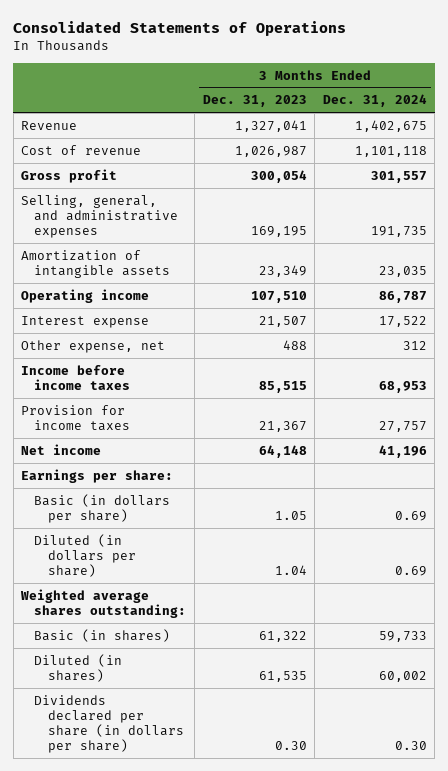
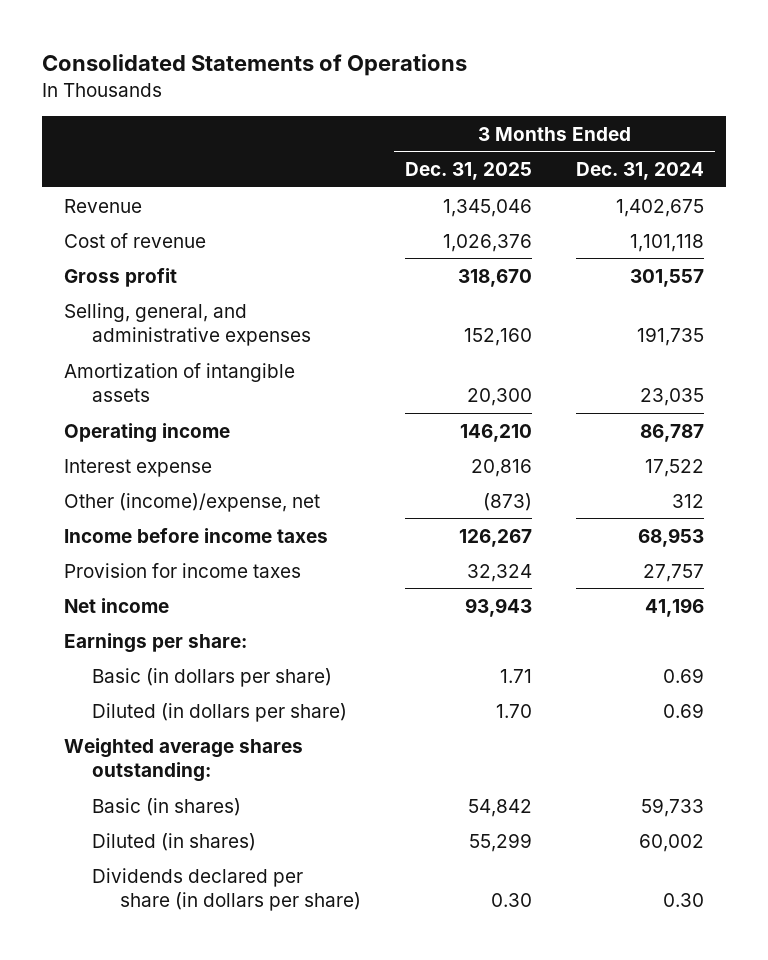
- | 3 Months Ended Dec. 31, 2023 | 3 Months Ended Dec. 31, 2024
+ | 3 Months Ended Dec. 31, 2025 | 3 Months Ended Dec. 31, 2024
- Other expense, net | 488 | 312
+ Other (income)/expense, net | (873) | 312

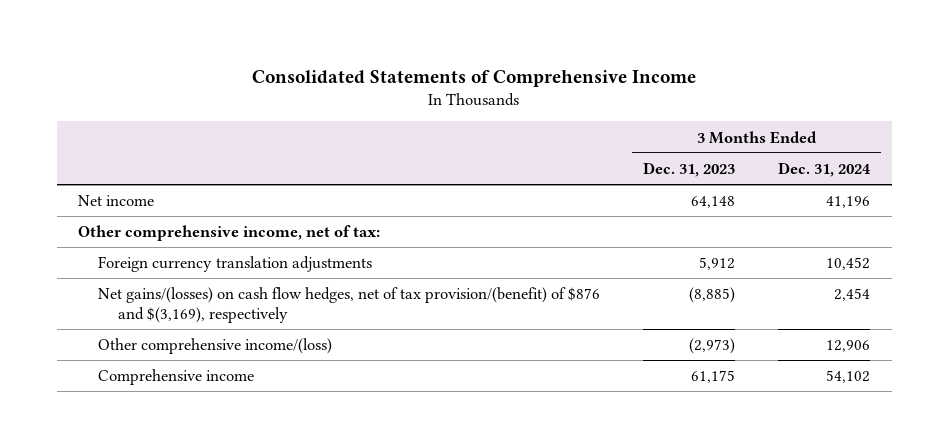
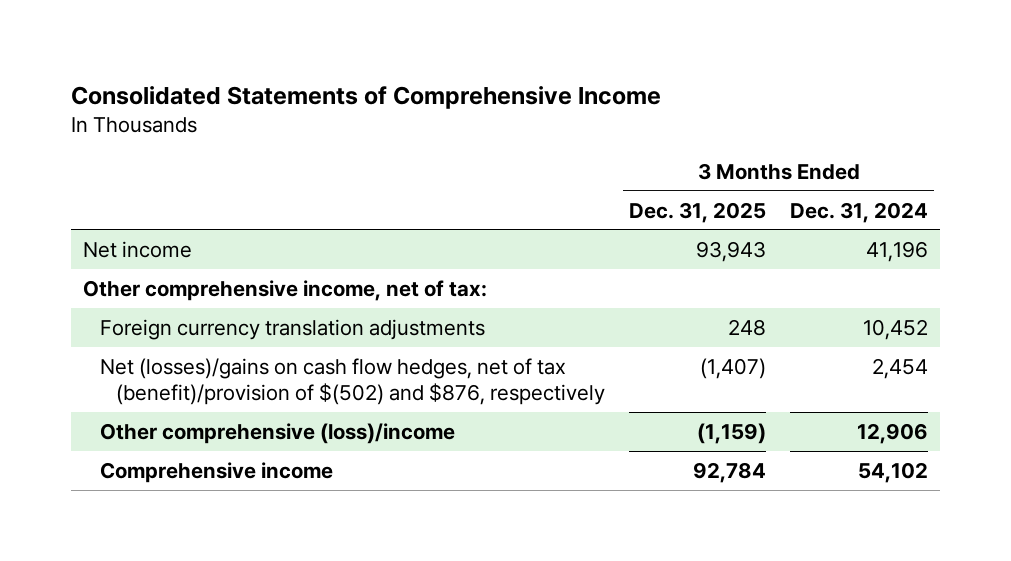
- | 3 Months Ended Dec. 31, 2023 | 3 Months Ended Dec. 31, 2024
+ | 3 Months Ended Dec. 31, 2025 | 3 Months Ended Dec. 31, 2024
- Net gains/(losses) on cash flow hedges, net of tax provision/(benefit) of $876 and $(3,169), respectively | (8,885) | 2,454
- Other comprehensive income/(loss) | (2,973) | 12,906
+ Net (losses)/gains on cash flow hedges, net of tax (benefit)/provision of $(502) and $876, respectively | (1,407) | 2,454
+ Other comprehensive (loss)/income | (1,159) | 12,906

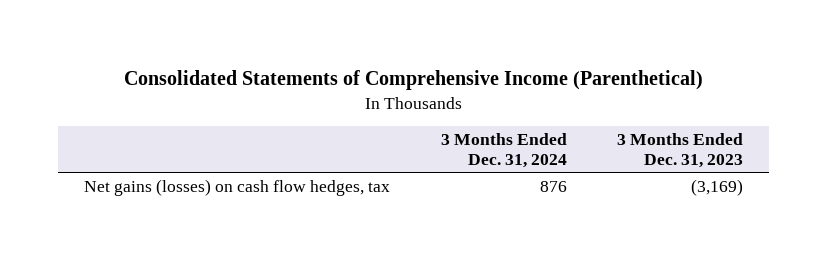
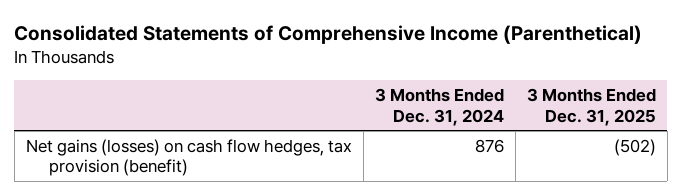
- | 3 Months Ended Dec. 31, 2024 | 3 Months Ended Dec. 31, 2023
+ | 3 Months Ended Dec. 31, 2024 | 3 Months Ended Dec. 31, 2025
- Net gains (losses) on cash flow hedges, tax | 876 | (3,169)
+ Net gains (losses) on cash flow hedges, tax provision (benefit) | 876 | (502)

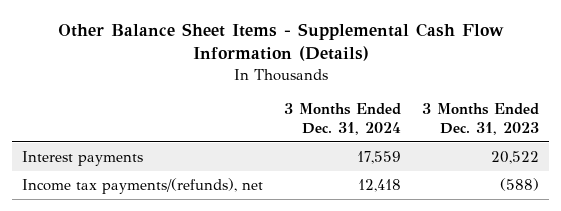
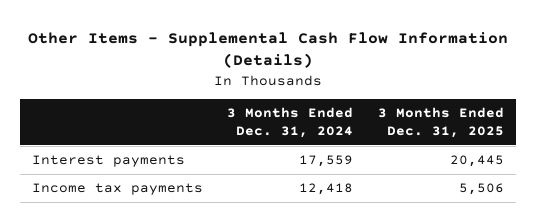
- Other Balance Sheet Items - Supplemental Cash Flow Information (Details)
+ Other Items - Supplemental Cash Flow Information (Details)
- | 3 Months Ended Dec. 31, 2024 | 3 Months Ended Dec. 31, 2023
+ | 3 Months Ended Dec. 31, 2024 | 3 Months Ended Dec. 31, 2025
- Income tax payments/(refunds), net | 12,418 | (588)
+ Income tax payments | 12,418 | 5,506

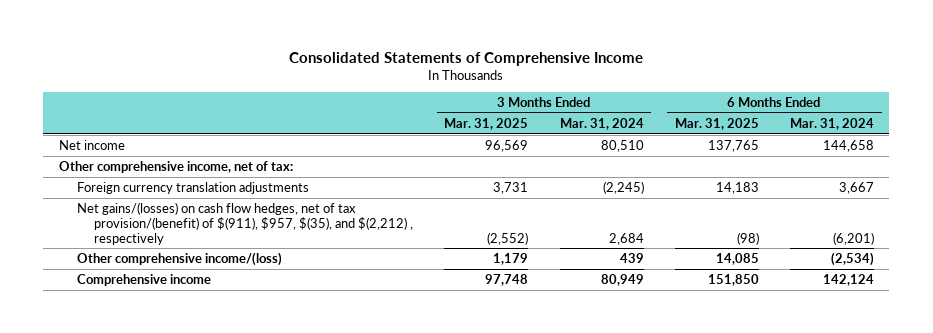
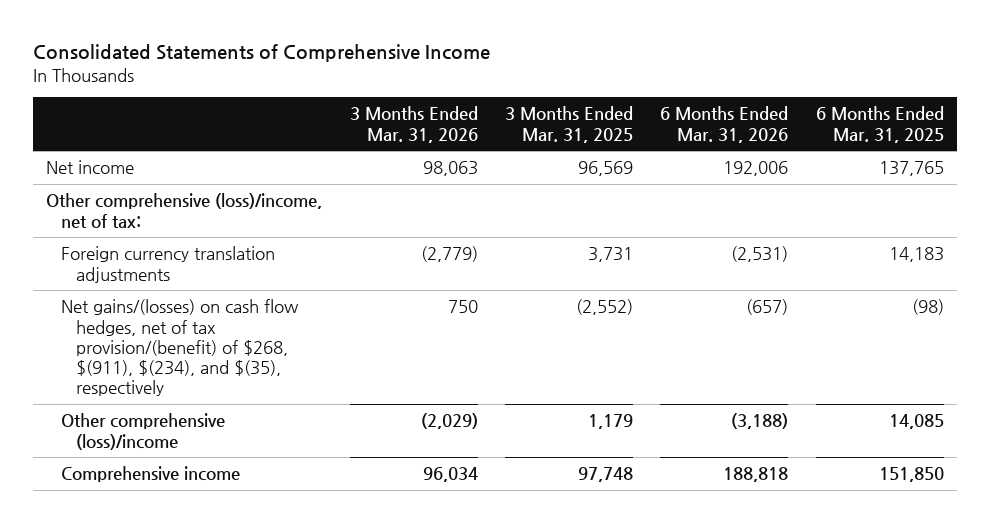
- | 3 Months Ended Mar. 31, 2025 | 3 Months Ended Mar. 31, 2024 | 6 Months Ended Mar. 31, 2025 | 6 Months Ended Mar. 31, 2024
+ | 3 Months Ended Mar. 31, 2026 | 3 Months Ended Mar. 31, 2025 | 6 Months Ended Mar. 31, 2026 | 6 Months Ended Mar. 31, 2025
- Other comprehensive income, net of tax:
+ Other comprehensive (loss)/income, net of tax:
- Net gains/(losses) on cash flow hedges, net of tax provision/(benefit) of $(911), $957, $(35), and $(2,212) , respectively | (2,552) | 2,684 | (98) | (6,201)
- Other comprehensive income/(loss) | 1,179 | 439 | 14,085 | (2,534)
+ Net gains/(losses) on cash flow hedges, net of tax provision/(benefit) of $268, $(911), $(234), and $(35), respectively | 750 | (2,552) | (657) | (98)
+ Other comprehensive (loss)/income | (2,029) | 1,179 | (3,188) | 14,085

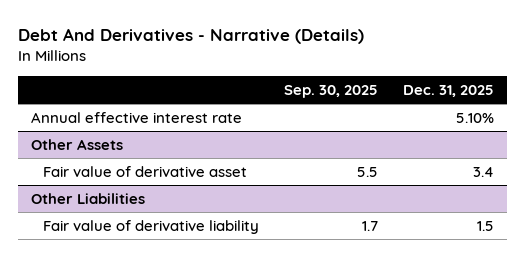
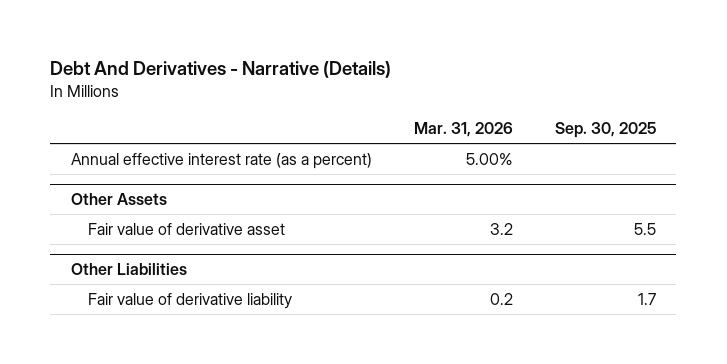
- | Sep. 30, 2025 | Dec. 31, 2025
+ | Mar. 31, 2026 | Sep. 30, 2025
- Annual effective interest rate | | 5.10%
+ Annual effective interest rate (as a percent) | 5.00% |

